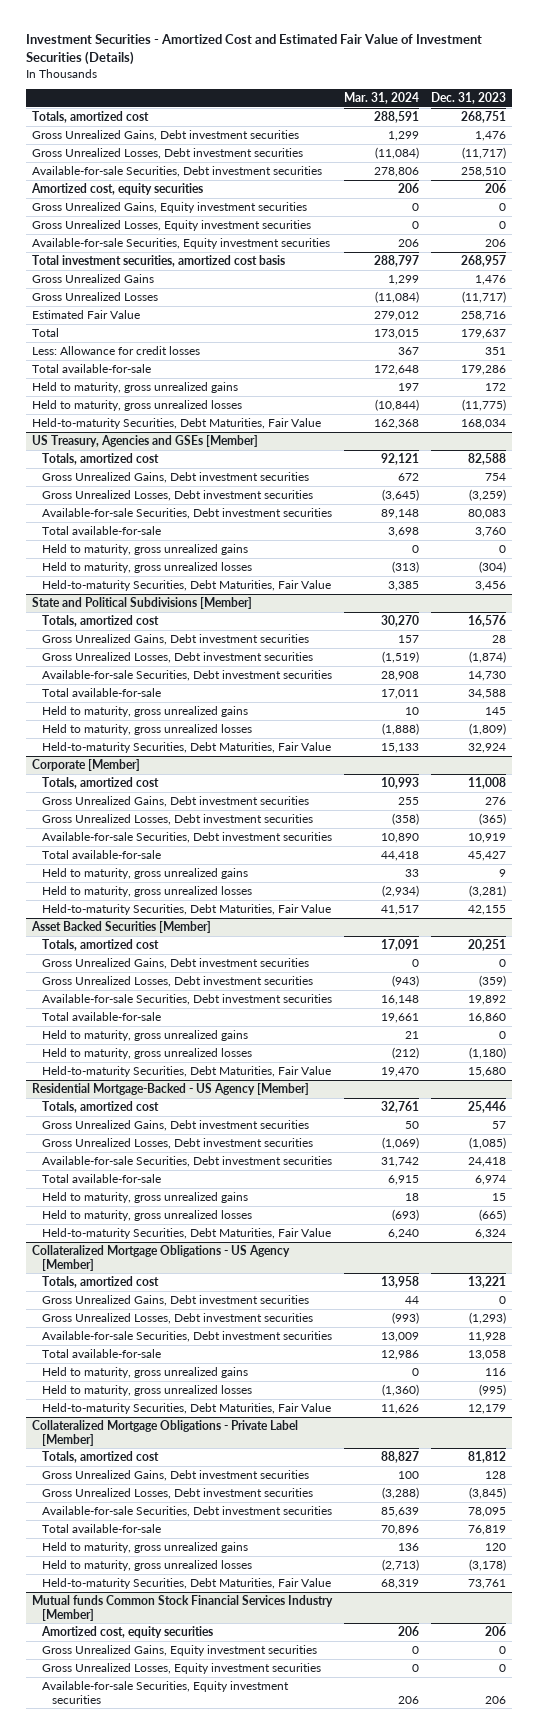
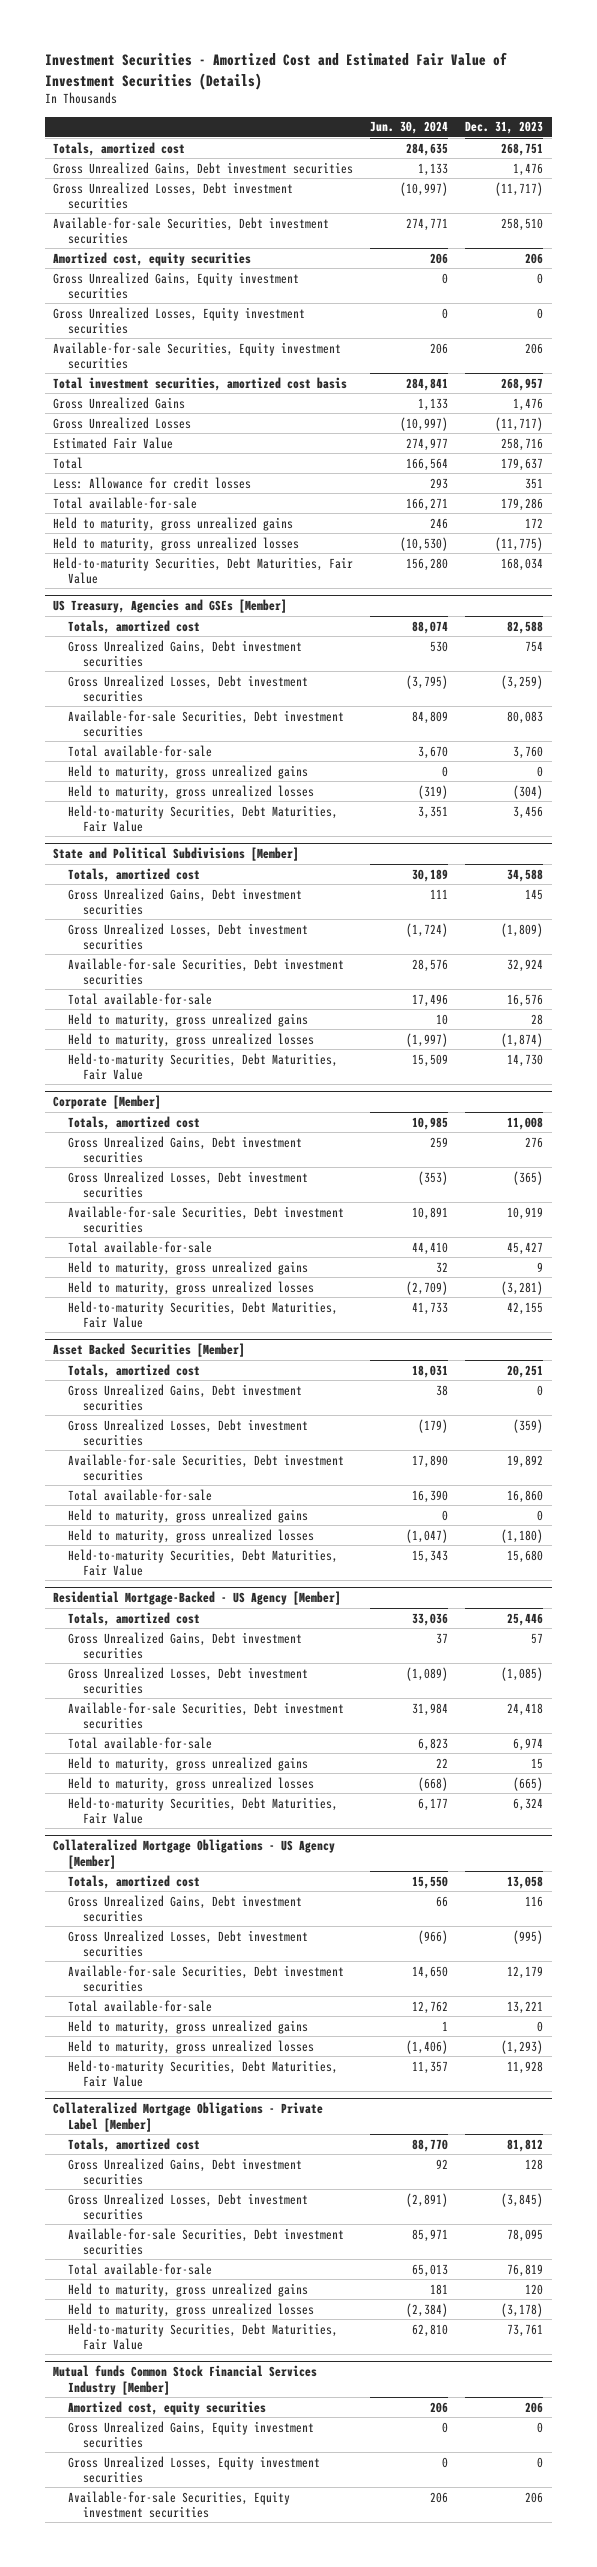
- | Mar. 31, 2024 | Dec. 31, 2023
+ | Jun. 30, 2024 | Dec. 31, 2023
@ State and Political Subdivisions [Member]
- Totals, amortized cost | 30,270 | 16,576
- Gross Unrealized Gains, Debt investment securities | 157 | 28
- Gross Unrealized Losses, Debt investment securities | (1,519) | (1,874)
- Available-for-sale Securities, Debt investment securities | 28,908 | 14,730
- Total available-for-sale | 17,011 | 34,588
- Held to maturity, gross unrealized gains | 10 | 145
- Held to maturity, gross unrealized losses | (1,888) | (1,809)
- Held-to-maturity Securities, Debt Maturities, Fair Value | 15,133 | 32,924
+ Totals, amortized cost | 30,189 | 34,588
+ Gross Unrealized Gains, Debt investment securities | 111 | 145
+ Gross Unrealized Losses, Debt investment securities | (1,724) | (1,809)
+ Available-for-sale Securities, Debt investment securities | 28,576 | 32,924
+ Total available-for-sale | 17,496 | 16,576
+ Held to maturity, gross unrealized gains | 10 | 28
+ Held to maturity, gross unrealized losses | (1,997) | (1,874)
+ Held-to-maturity Securities, Debt Maturities, Fair Value | 15,509 | 14,730
@ Collateralized Mortgage Obligations - US Agency [Member]
- Totals, amortized cost | 13,958 | 13,221
- Gross Unrealized Gains, Debt investment securities | 44 | 0
- Gross Unrealized Losses, Debt investment securities | (993) | (1,293)
- Available-for-sale Securities, Debt investment securities | 13,009 | 11,928
- Total available-for-sale | 12,986 | 13,058
- Held to maturity, gross unrealized gains | 0 | 116
- Held to maturity, gross unrealized losses | (1,360) | (995)
- Held-to-maturity Securities, Debt Maturities, Fair Value | 11,626 | 12,179
+ Totals, amortized cost | 15,550 | 13,058
+ Gross Unrealized Gains, Debt investment securities | 66 | 116
+ Gross Unrealized Losses, Debt investment securities | (966) | (995)
+ Available-for-sale Securities, Debt investment securities | 14,650 | 12,179
+ Total available-for-sale | 12,762 | 13,221
+ Held to maturity, gross unrealized gains | 1 | 0
+ Held to maturity, gross unrealized losses | (1,406) | (1,293)
+ Held-to-maturity Securities, Debt Maturities, Fair Value | 11,357 | 11,928

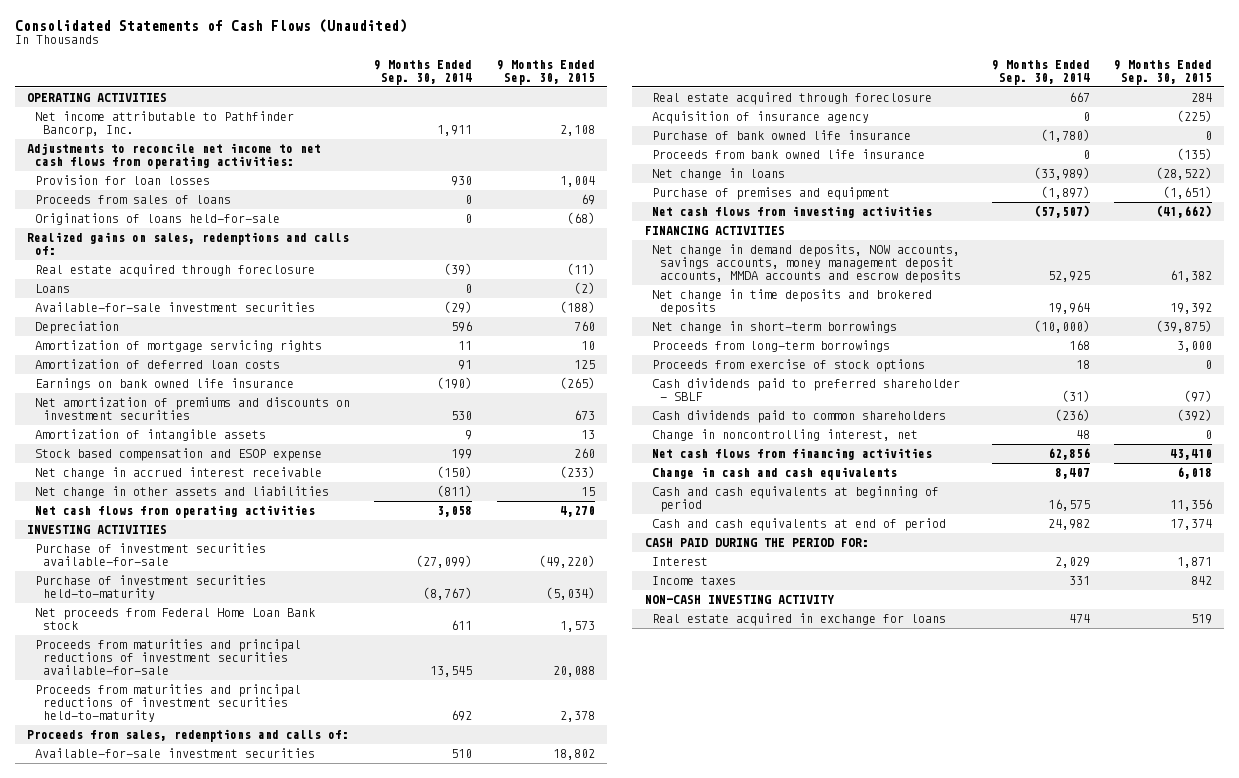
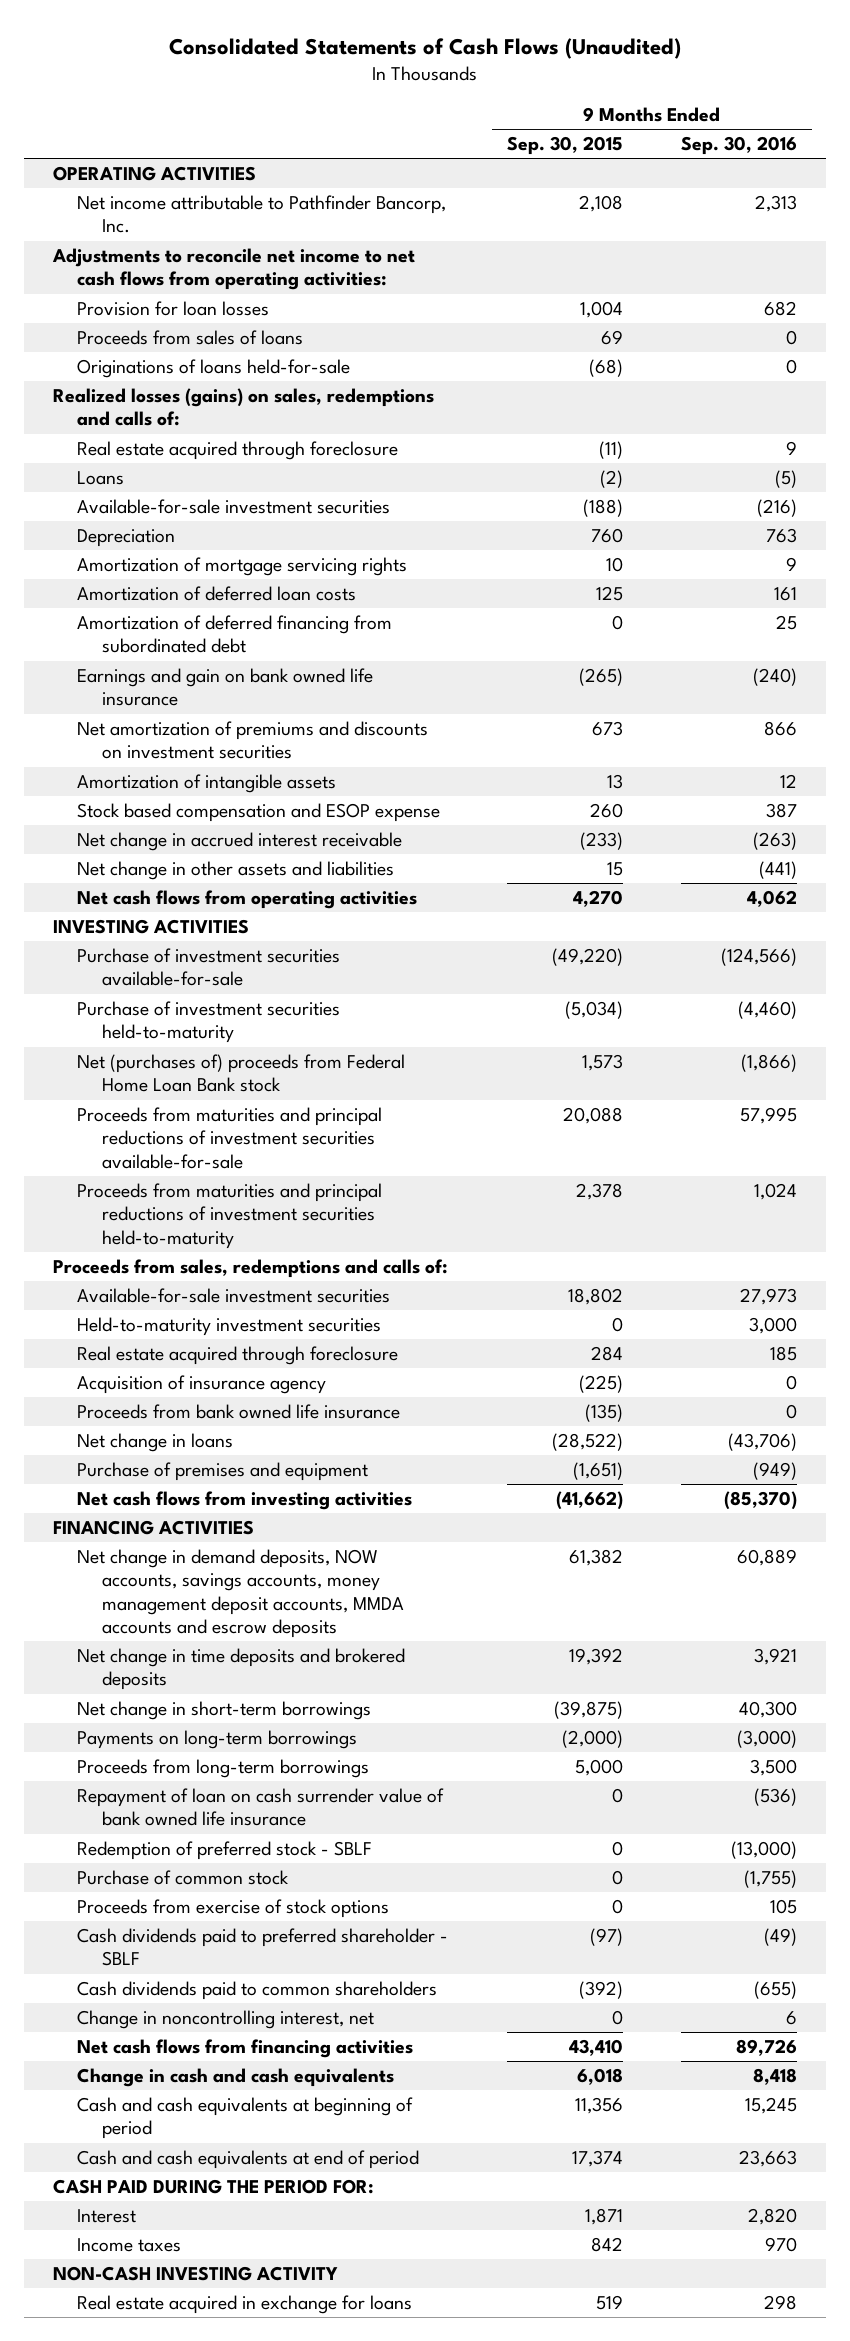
- | 9 Months Ended Sep. 30, 2014 | 9 Months Ended Sep. 30, 2015
+ | 9 Months Ended Sep. 30, 2015 | 9 Months Ended Sep. 30, 2016
- Realized gains on sales, redemptions and calls of:
+ Realized losses (gains) on sales, redemptions and calls of:
- Earnings on bank owned life insurance | (190) | (265)
+ Amortization of deferred financing from subordinated debt | 0 | 25
+ Earnings and gain on bank owned life insurance | (265) | (240)
- Net proceeds from Federal Home Loan Bank stock | 611 | 1,573
+ Net (purchases of) proceeds from Federal Home Loan Bank stock | 1,573 | (1,866)
+ Held-to-maturity investment securities | 0 | 3,000
- Purchase of bank owned life insurance | (1,780) | 0
- Proceeds from long-term borrowings | 168 | 3,000
+ Payments on long-term borrowings | (2,000) | (3,000)
+ Proceeds from long-term borrowings | 5,000 | 3,500
+ Repayment of loan on cash surrender value of bank owned life insurance | 0 | (536)
+ Redemption of preferred stock - SBLF | 0 | (13,000)
+ Purchase of common stock | 0 | (1,755)

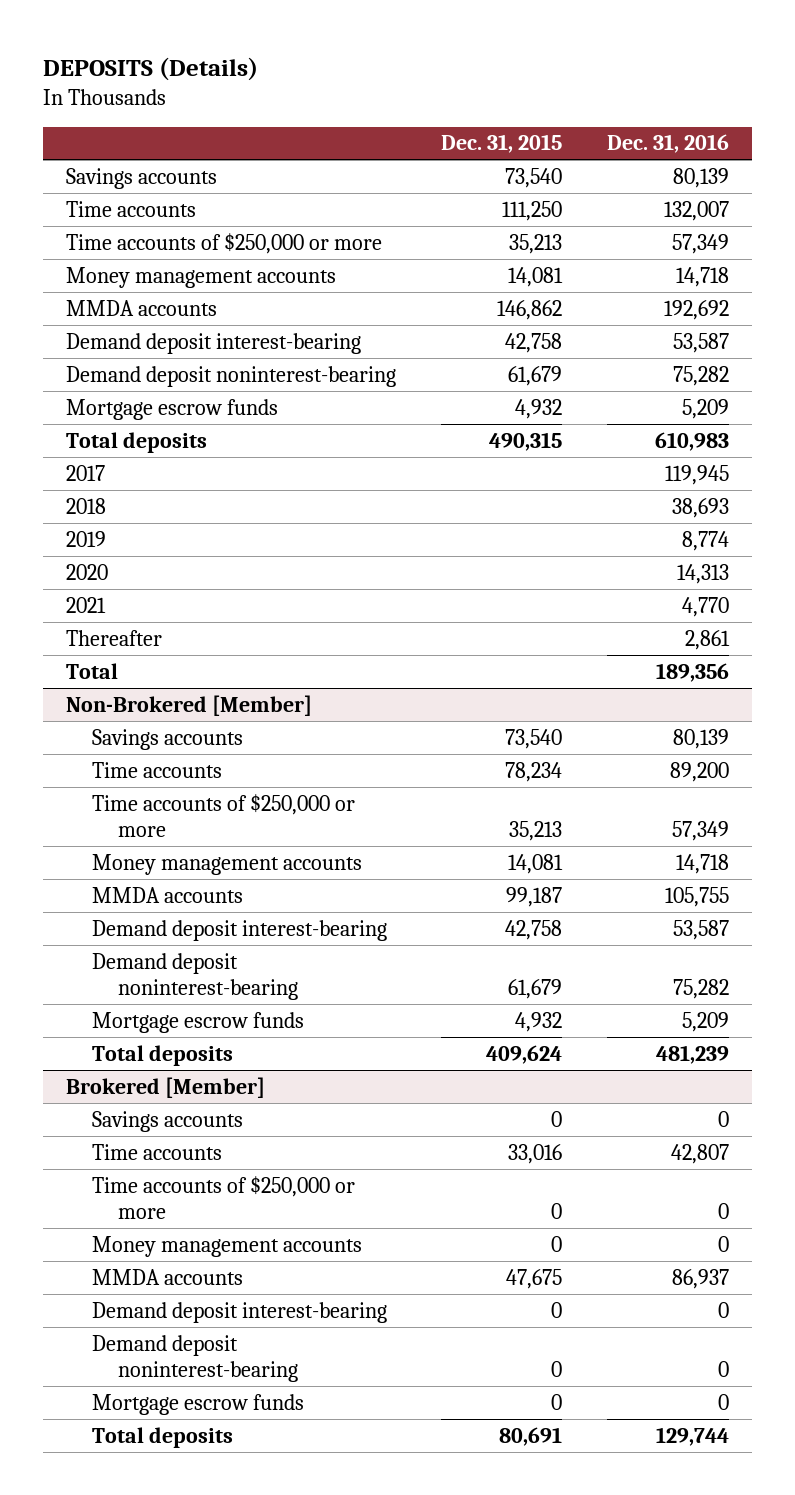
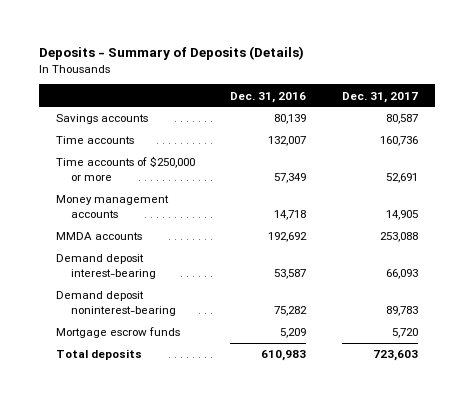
- DEPOSITS (Details)
+ Deposits - Summary of Deposits (Details)
- | Dec. 31, 2015 | Dec. 31, 2016
+ | Dec. 31, 2016 | Dec. 31, 2017
- 2017 | | 119,945
- 2018 | | 38,693
- 2019 | | 8,774
- 2020 | | 14,313
- 2021 | | 4,770
- Thereafter | | 2,861
- Total | | 189,356
- Non-Brokered [Member]
- Savings accounts | 73,540 | 80,139
- Time accounts | 78,234 | 89,200
- Time accounts of $250,000 or more | 35,213 | 57,349
- Money management accounts | 14,081 | 14,718
- MMDA accounts | 99,187 | 105,755
- Demand deposit interest-bearing | 42,758 | 53,587
- Demand deposit noninterest-bearing | 61,679 | 75,282
- Mortgage escrow funds | 4,932 | 5,209
- Total deposits | 409,624 | 481,239
- Brokered [Member]
- Savings accounts | 0 | 0
- Time accounts | 33,016 | 42,807
- Time accounts of $250,000 or more | 0 | 0
- Money management accounts | 0 | 0
- MMDA accounts | 47,675 | 86,937
- Demand deposit interest-bearing | 0 | 0
- Demand deposit noninterest-bearing | 0 | 0
- Mortgage escrow funds | 0 | 0
- Total deposits | 80,691 | 129,744

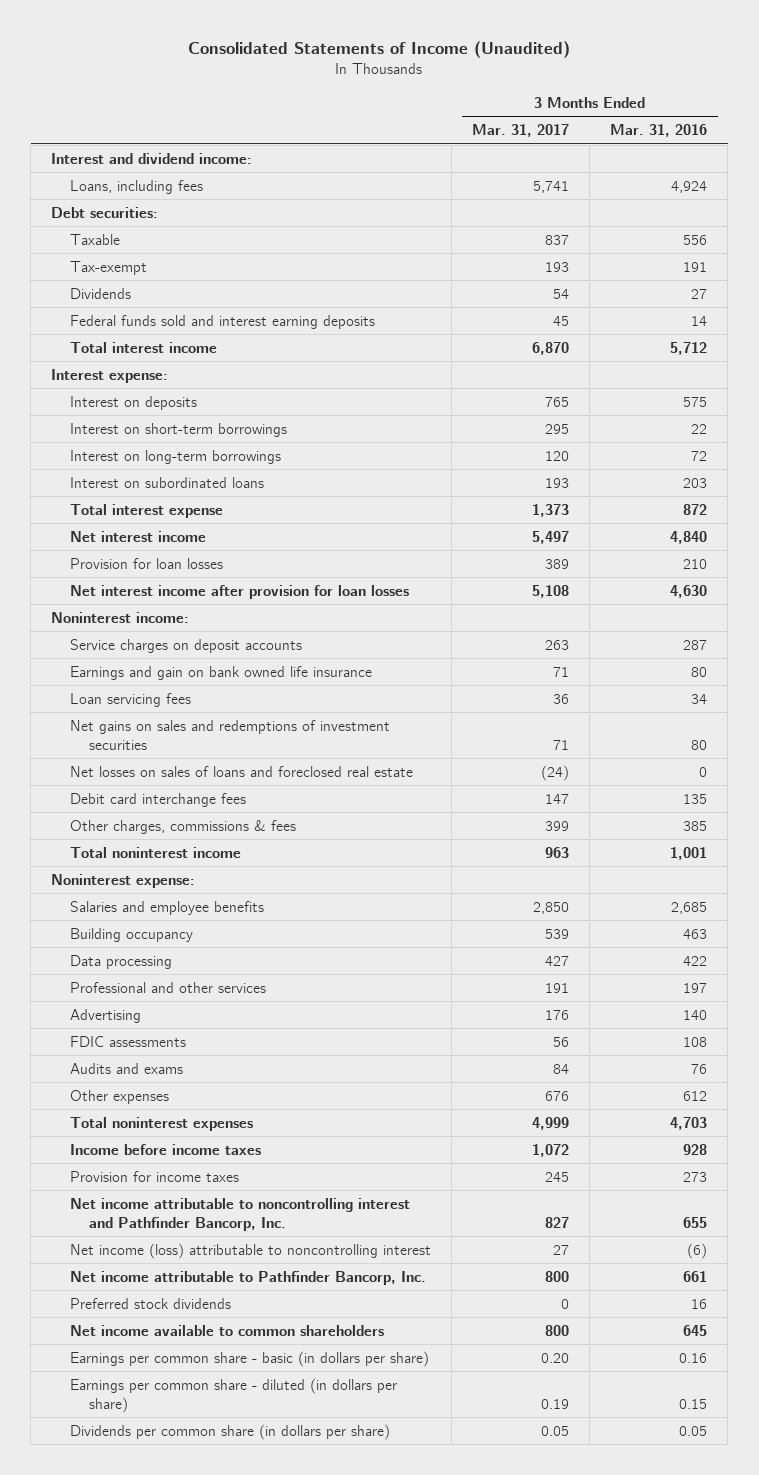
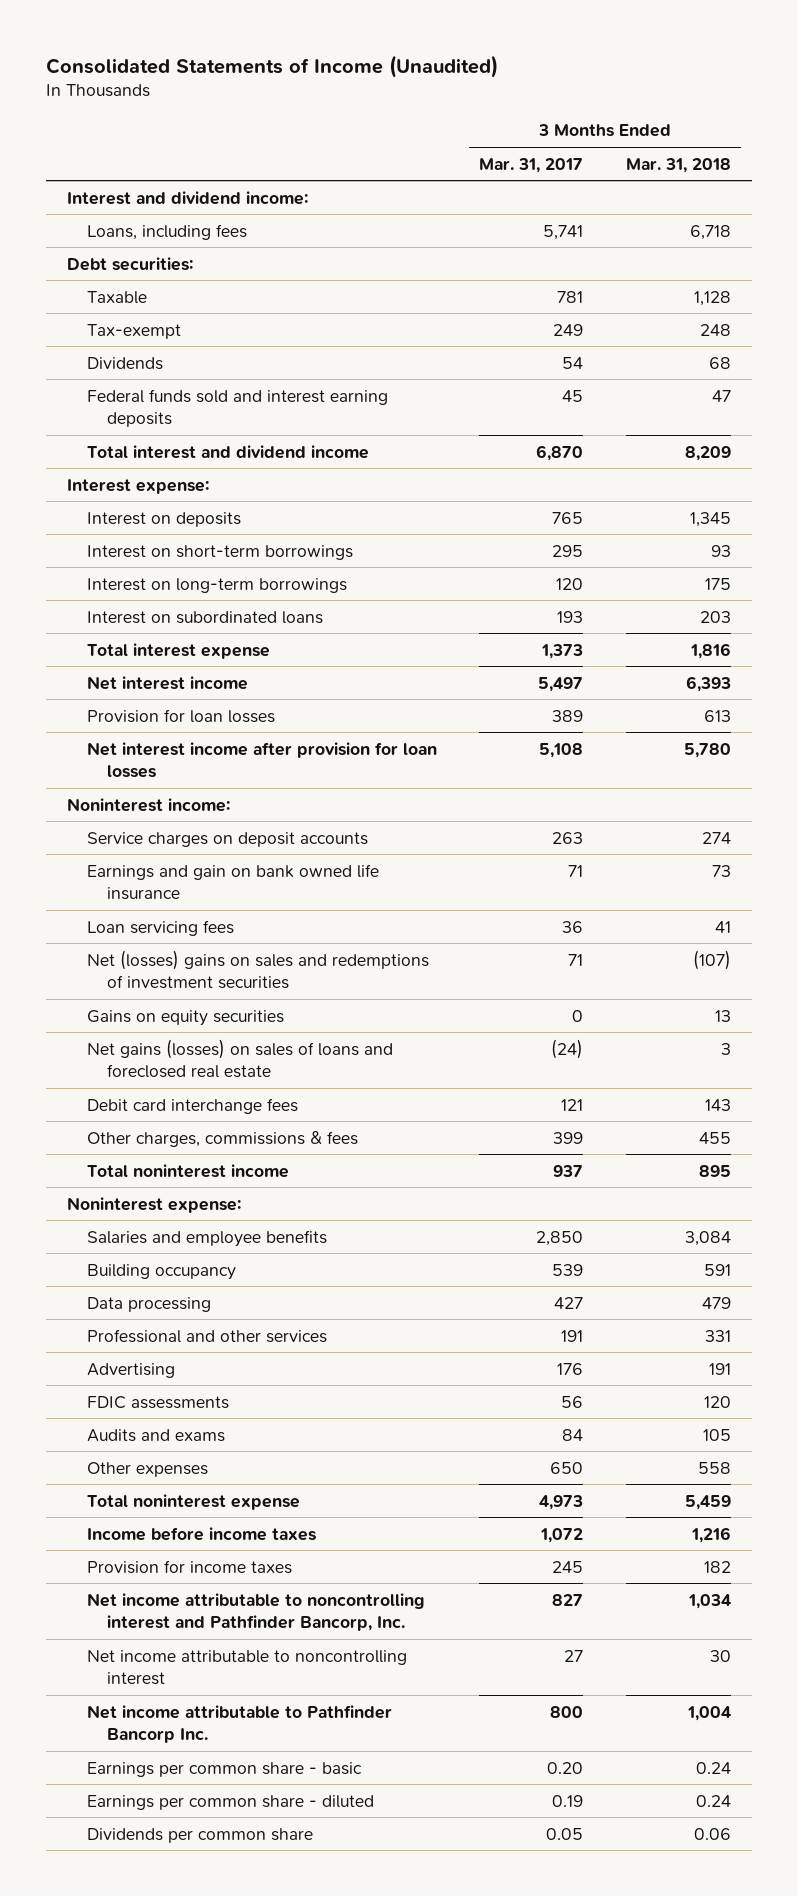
- | 3 Months Ended Mar. 31, 2017 | 3 Months Ended Mar. 31, 2016
+ | 3 Months Ended Mar. 31, 2017 | 3 Months Ended Mar. 31, 2018
- Taxable | 837 | 556
- Tax-exempt | 193 | 191
+ Taxable | 781 | 1,128
+ Tax-exempt | 249 | 248
- Total interest income | 6,870 | 5,712
+ Total interest and dividend income | 6,870 | 8,209
- Net gains on sales and redemptions of investment securities | 71 | 80
- Net losses on sales of loans and foreclosed real estate | (24) | 0
- Debit card interchange fees | 147 | 135
+ Net (losses) gains on sales and redemptions of investment securities | 71 | (107)
+ Gains on equity securities | 0 | 13
+ Net gains (losses) on sales of loans and foreclosed real estate | (24) | 3
+ Debit card interchange fees | 121 | 143
- Total noninterest income | 963 | 1,001
+ Total noninterest income | 937 | 895
- Other expenses | 676 | 612
- Total noninterest expenses | 4,999 | 4,703
+ Other expenses | 650 | 558
+ Total noninterest expense | 4,973 | 5,459
- Net income (loss) attributable to noncontrolling interest | 27 | (6)
- Net income attributable to Pathfinder Bancorp, Inc. | 800 | 661
- Preferred stock dividends | 0 | 16
- Net income available to common shareholders | 800 | 645
- Earnings per common share - basic (in dollars per share) | 0.20 | 0.16
- Earnings per common share - diluted (in dollars per share) | 0.19 | 0.15
- Dividends per common share (in dollars per share) | 0.05 | 0.05
+ Net income attributable to noncontrolling interest | 27 | 30
+ Net income attributable to Pathfinder Bancorp Inc. | 800 | 1,004
+ Earnings per common share - basic | 0.20 | 0.24
+ Earnings per common share - diluted | 0.19 | 0.24
+ Dividends per common share | 0.05 | 0.06

